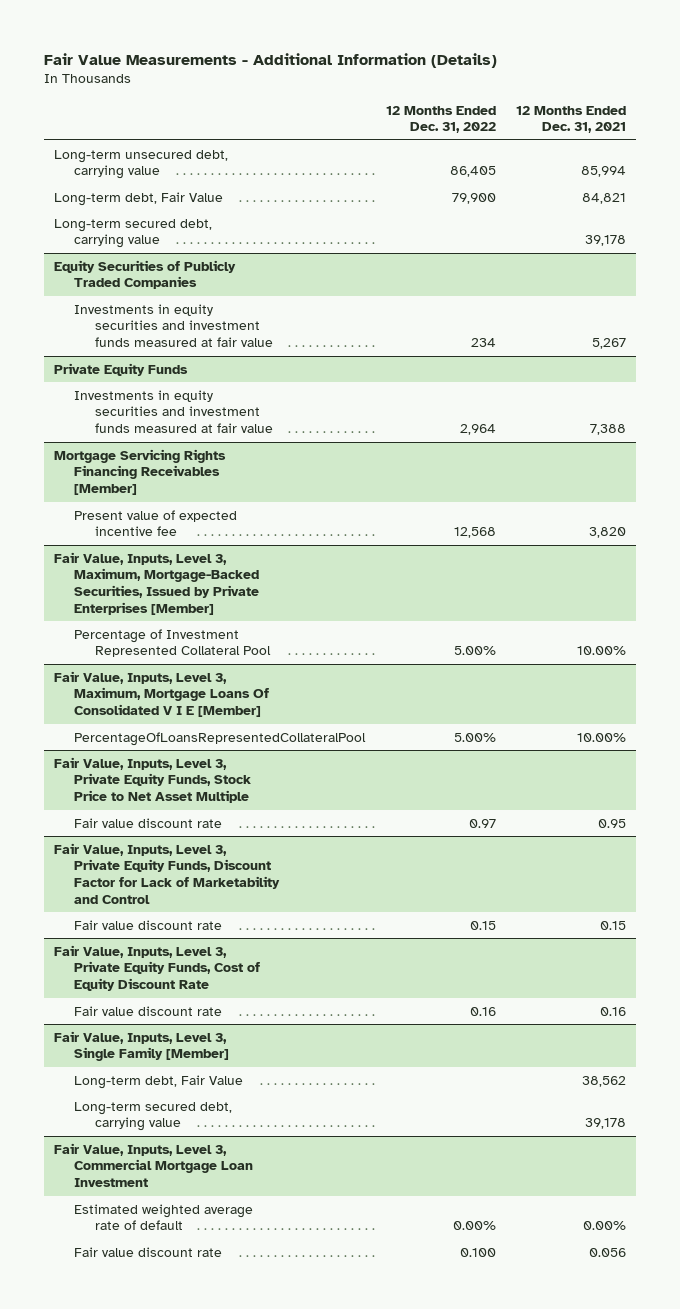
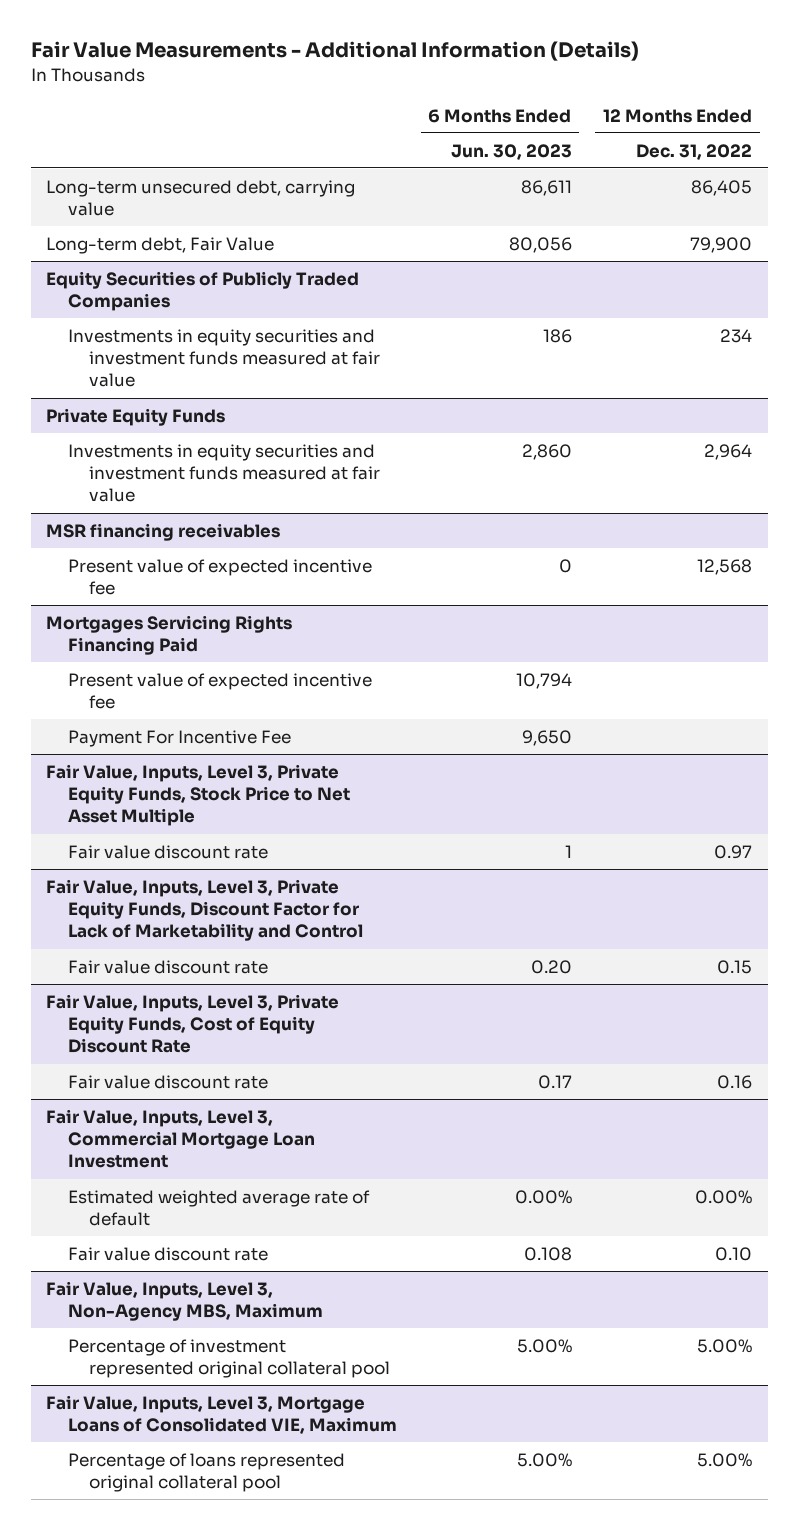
- | 12 Months Ended Dec. 31, 2022 | 12 Months Ended Dec. 31, 2021
+ | 6 Months Ended Jun. 30, 2023 | 12 Months Ended Dec. 31, 2022
- Long-term secured debt, carrying value | | 39,178
- Mortgage Servicing Rights Financing Receivables [Member]
+ MSR financing receivables
- Fair Value, Inputs, Level 3, Maximum, Mortgage-Backed Securities, Issued by Private Enterprises [Member]
- Percentage of Investment Represented Collateral Pool | 5.00% | 10.00%
- Fair Value, Inputs, Level 3, Maximum, Mortgage Loans Of Consolidated V I E [Member]
- PercentageOfLoansRepresentedCollateralPool | 5.00% | 10.00%
+ Mortgages Servicing Rights Financing Paid
+ Present value of expected incentive fee | 10,794 |
+ Payment For Incentive Fee | 9,650 |
- Fair Value, Inputs, Level 3, Single Family [Member]
- Long-term debt, Fair Value | | 38,562
- Long-term secured debt, carrying value | | 39,178
@ Fair Value, Inputs, Level 3, Commercial Mortgage Loan Investment
- Fair value discount rate | 0.100 | 0.056
+ Fair value discount rate | 0.108 | 0.10
+ Fair Value, Inputs, Level 3, Non-Agency MBS, Maximum
+ Percentage of investment represented original collateral pool | 5.00% | 5.00%
+ Fair Value, Inputs, Level 3, Mortgage Loans of Consolidated VIE, Maximum
+ Percentage of loans represented original collateral pool | 5.00% | 5.00%

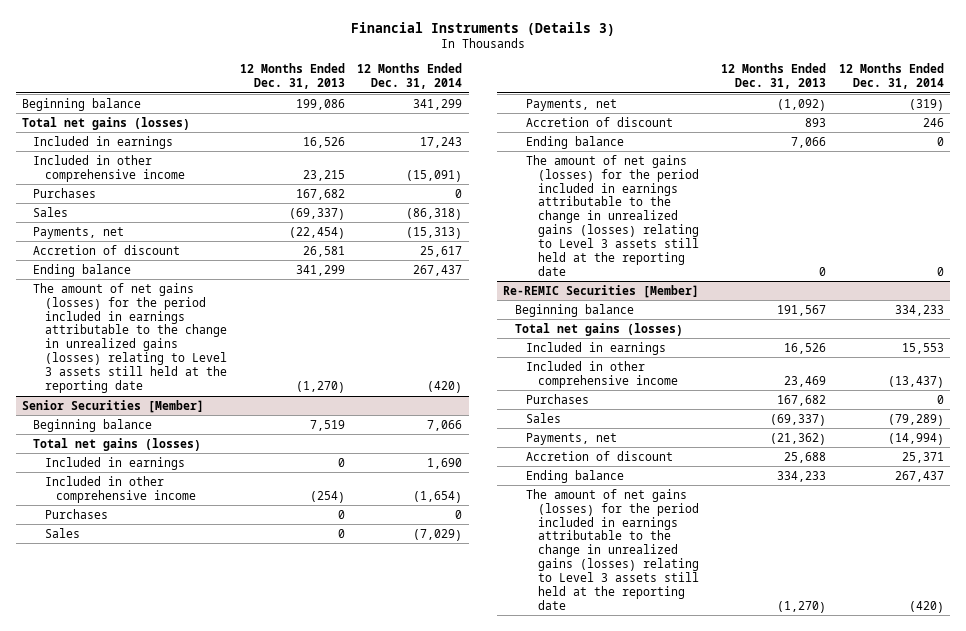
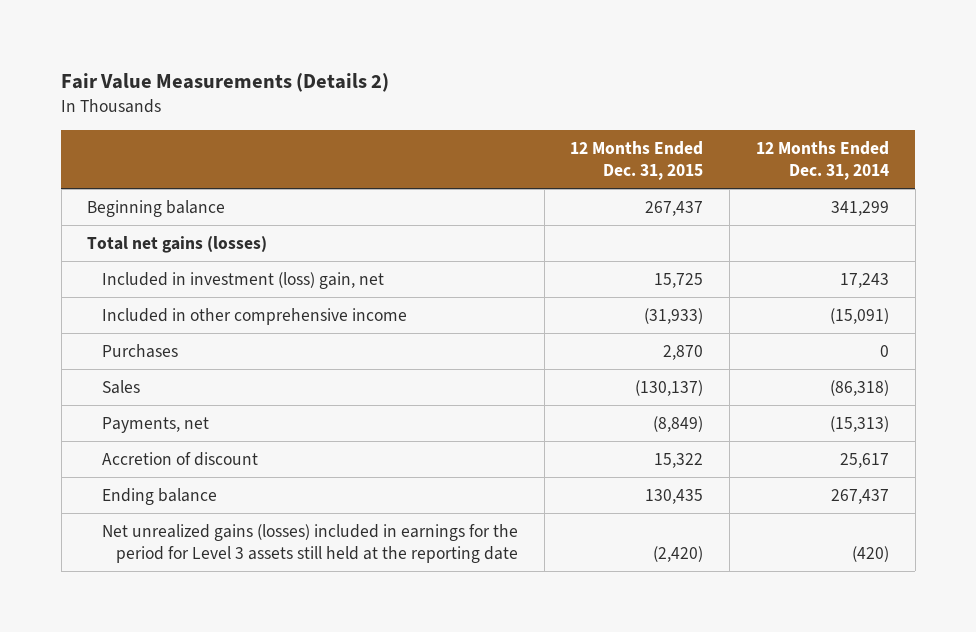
- Financial Instruments (Details 3)
+ Fair Value Measurements (Details 2)
- | 12 Months Ended Dec. 31, 2013 | 12 Months Ended Dec. 31, 2014
+ | 12 Months Ended Dec. 31, 2015 | 12 Months Ended Dec. 31, 2014
- Included in earnings | 16,526 | 17,243
+ Included in investment (loss) gain, net | 15,725 | 17,243
- The amount of net gains (losses) for the period included in earnings attributable to the change in unrealized gains (losses) relating to Level 3 assets still held at the reporting date | (1,270) | (420)
- Senior Securities [Member]
- Beginning balance | 7,519 | 7,066
- Total net gains (losses)
- Included in earnings | 0 | 1,690
- Included in other comprehensive income | (254) | (1,654)
- Purchases | 0 | 0
- Sales | 0 | (7,029)
- Payments, net | (1,092) | (319)
- Accretion of discount | 893 | 246
- Ending balance | 7,066 | 0
- The amount of net gains (losses) for the period included in earnings attributable to the change in unrealized gains (losses) relating to Level 3 assets still held at the reporting date | 0 | 0
- Re-REMIC Securities [Member]
- Beginning balance | 191,567 | 334,233
- Total net gains (losses)
- Included in earnings | 16,526 | 15,553
- Included in other comprehensive income | 23,469 | (13,437)
- Purchases | 167,682 | 0
- Sales | (69,337) | (79,289)
- Payments, net | (21,362) | (14,994)
- Accretion of discount | 25,688 | 25,371
- Ending balance | 334,233 | 267,437
- The amount of net gains (losses) for the period included in earnings attributable to the change in unrealized gains (losses) relating to Level 3 assets still held at the reporting date | (1,270) | (420)
+ Net unrealized gains (losses) included in earnings for the period for Level 3 assets still held at the reporting date | (2,420) | (420)

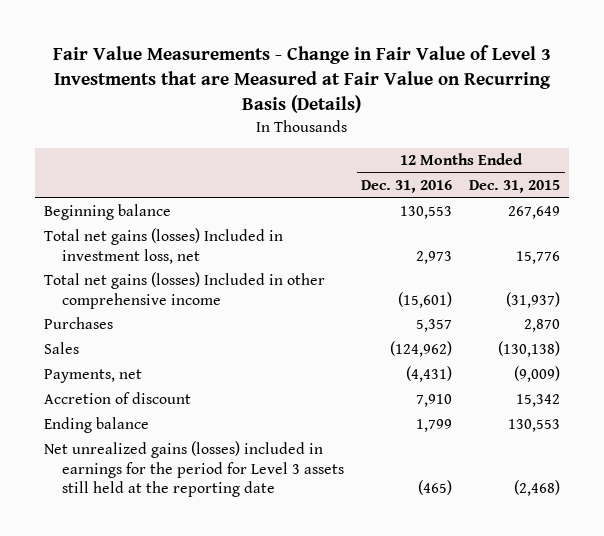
- Fair Value Measurements (Details 2)
+ Fair Value Measurements - Change in Fair Value of Level 3 Investments that are Measured at Fair Value on Recurring Basis (Details)
- | 12 Months Ended Dec. 31, 2015 | 12 Months Ended Dec. 31, 2014
+ | 12 Months Ended Dec. 31, 2016 | 12 Months Ended Dec. 31, 2015
- Beginning balance | 267,437 | 341,299
- Total net gains (losses)
- Included in investment (loss) gain, net | 15,725 | 17,243
- Included in other comprehensive income | (31,933) | (15,091)
+ Beginning balance | 130,553 | 267,649
+ Total net gains (losses) Included in investment loss, net | 2,973 | 15,776
+ Total net gains (losses) Included in other comprehensive income | (15,601) | (31,937)
- Sales | (130,137) | (86,318)
- Payments, net | (8,849) | (15,313)
- Accretion of discount | 15,322 | 25,617
- Ending balance | 130,435 | 267,437
- Net unrealized gains (losses) included in earnings for the period for Level 3 assets still held at the reporting date | (2,420) | (420)
+ Sales | (124,962) | (130,138)
+ Payments, net | (4,431) | (9,009)
+ Accretion of discount | 7,910 | 15,342
+ Ending balance | 1,799 | 130,553
+ Net unrealized gains (losses) included in earnings for the period for Level 3 assets still held at the reporting date | (465) | (2,468)

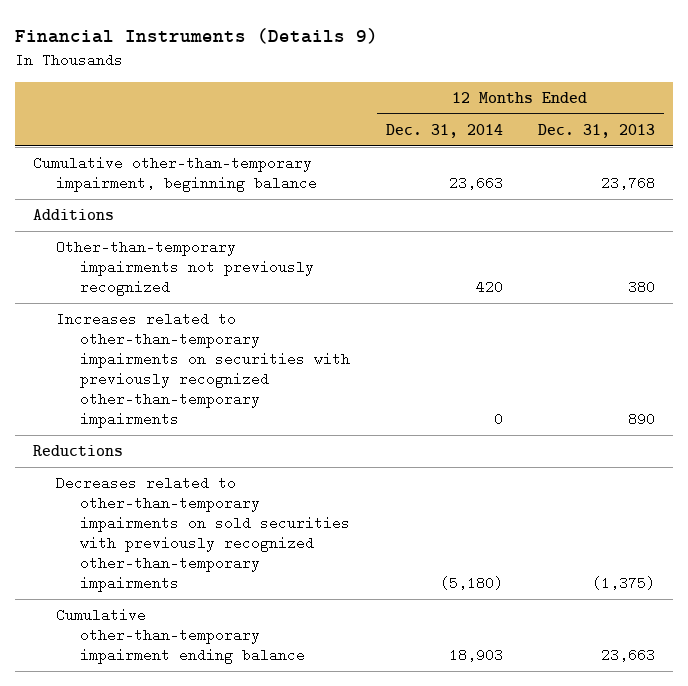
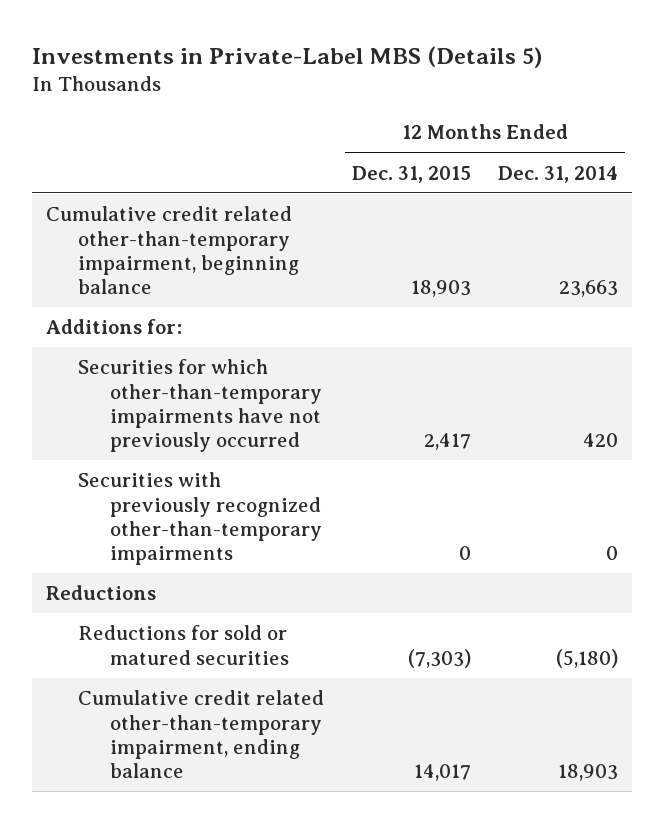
- Financial Instruments (Details 9)
+ Investments in Private-Label MBS (Details 5)
- | 12 Months Ended Dec. 31, 2014 | 12 Months Ended Dec. 31, 2013
+ | 12 Months Ended Dec. 31, 2015 | 12 Months Ended Dec. 31, 2014
- Cumulative other-than-temporary impairment, beginning balance | 23,663 | 23,768
- Additions
- Other-than-temporary impairments not previously recognized | 420 | 380
- Increases related to other-than-temporary impairments on securities with previously recognized other-than-temporary impairments | 0 | 890
+ Cumulative credit related other-than-temporary impairment, beginning balance | 18,903 | 23,663
+ Additions for:
+ Securities for which other-than-temporary impairments have not previously occurred | 2,417 | 420
+ Securities with previously recognized other-than-temporary impairments | 0 | 0
- Decreases related to other-than-temporary impairments on sold securities with previously recognized other-than-temporary impairments | (5,180) | (1,375)
- Cumulative other-than-temporary impairment ending balance | 18,903 | 23,663
+ Reductions for sold or matured securities | (7,303) | (5,180)
+ Cumulative credit related other-than-temporary impairment, ending balance | 14,017 | 18,903

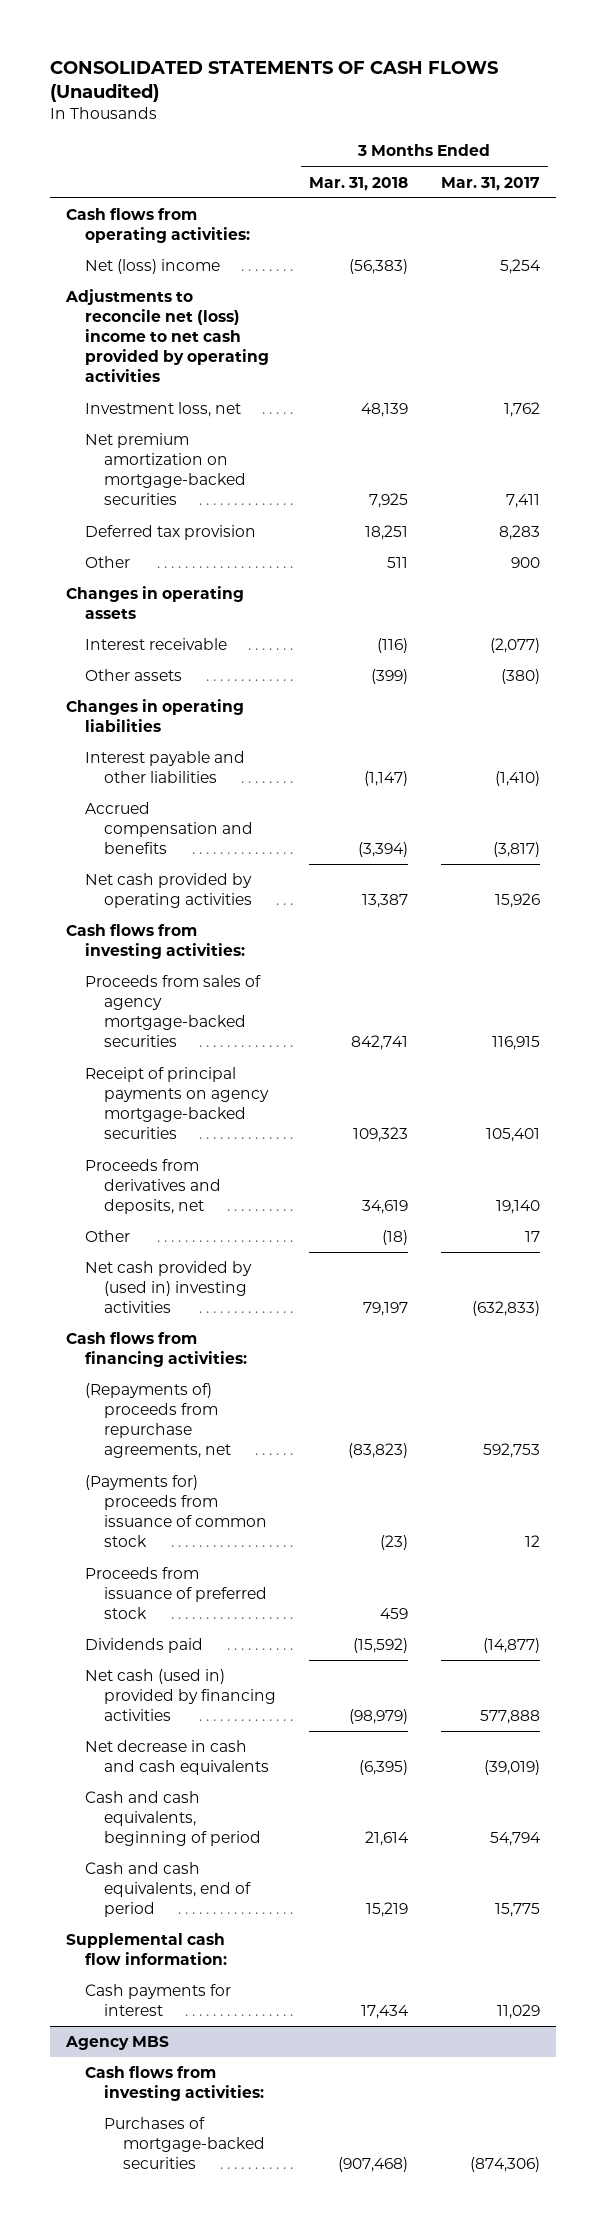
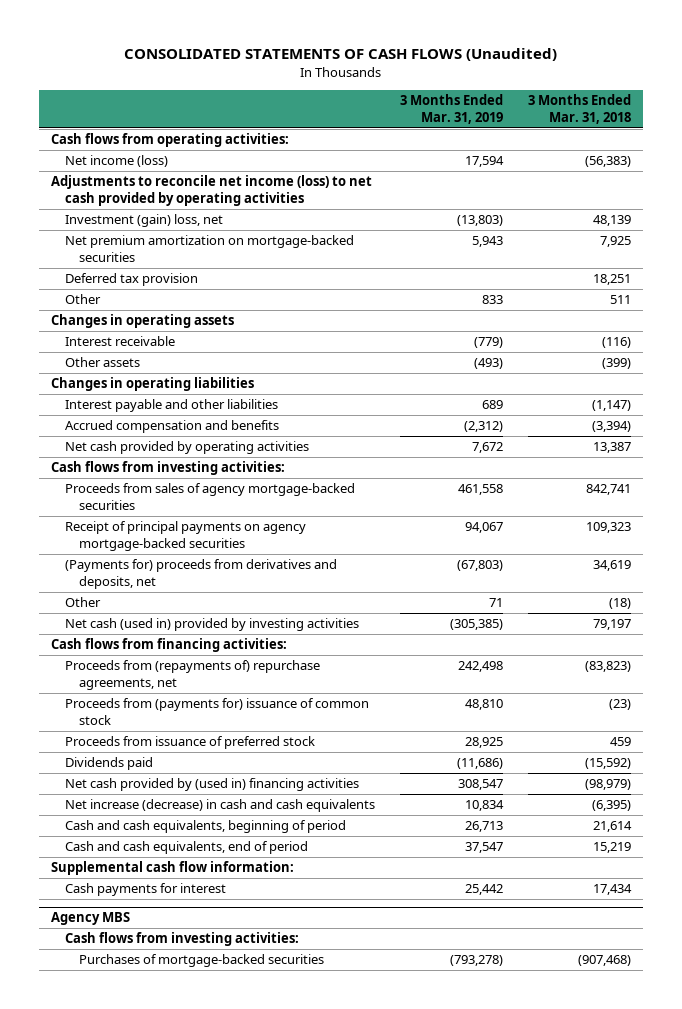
- | 3 Months Ended Mar. 31, 2018 | 3 Months Ended Mar. 31, 2017
+ | 3 Months Ended Mar. 31, 2019 | 3 Months Ended Mar. 31, 2018
- Net (loss) income | (56,383) | 5,254
- Adjustments to reconcile net (loss) income to net cash provided by operating activities
- Investment loss, net | 48,139 | 1,762
+ Net income (loss) | 17,594 | (56,383)
+ Adjustments to reconcile net income (loss) to net cash provided by operating activities
+ Investment (gain) loss, net | (13,803) | 48,139
- Proceeds from derivatives and deposits, net | 34,619 | 19,140
+ (Payments for) proceeds from derivatives and deposits, net | (67,803) | 34,619
- Net cash provided by (used in) investing activities | 79,197 | (632,833)
+ Net cash (used in) provided by investing activities | (305,385) | 79,197
- (Repayments of) proceeds from repurchase agreements, net | (83,823) | 592,753
- (Payments for) proceeds from issuance of common stock | (23) | 12
+ Proceeds from (repayments of) repurchase agreements, net | 242,498 | (83,823)
+ Proceeds from (payments for) issuance of common stock | 48,810 | (23)
- Net cash (used in) provided by financing activities | (98,979) | 577,888
- Net decrease in cash and cash equivalents | (6,395) | (39,019)
+ Net cash provided by (used in) financing activities | 308,547 | (98,979)
+ Net increase (decrease) in cash and cash equivalents | 10,834 | (6,395)

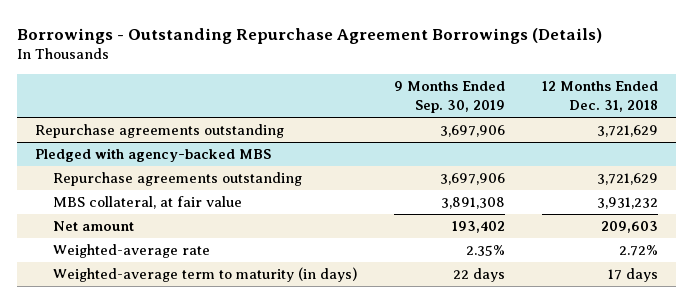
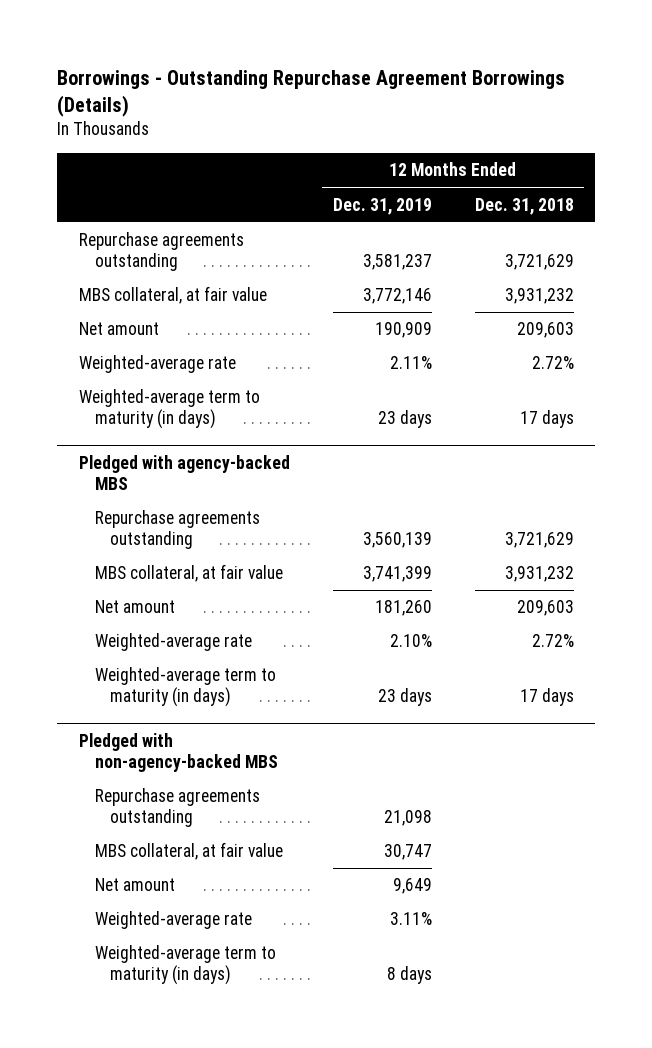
- | 9 Months Ended Sep. 30, 2019 | 12 Months Ended Dec. 31, 2018
+ | 12 Months Ended Dec. 31, 2019 | 12 Months Ended Dec. 31, 2018
+ MBS collateral, at fair value | 3,772,146 | 3,931,232
+ Net amount | 190,909 | 209,603
+ Weighted-average rate | 2.11% | 2.72%
+ Weighted-average term to maturity (in days) | 23 days | 17 days
+ Pledged with non-agency-backed MBS
+ Repurchase agreements outstanding | 21,098 |
+ MBS collateral, at fair value | 30,747 |
+ Net amount | 9,649 |
+ Weighted-average rate | 3.11% |
+ Weighted-average term to maturity (in days) | 8 days |

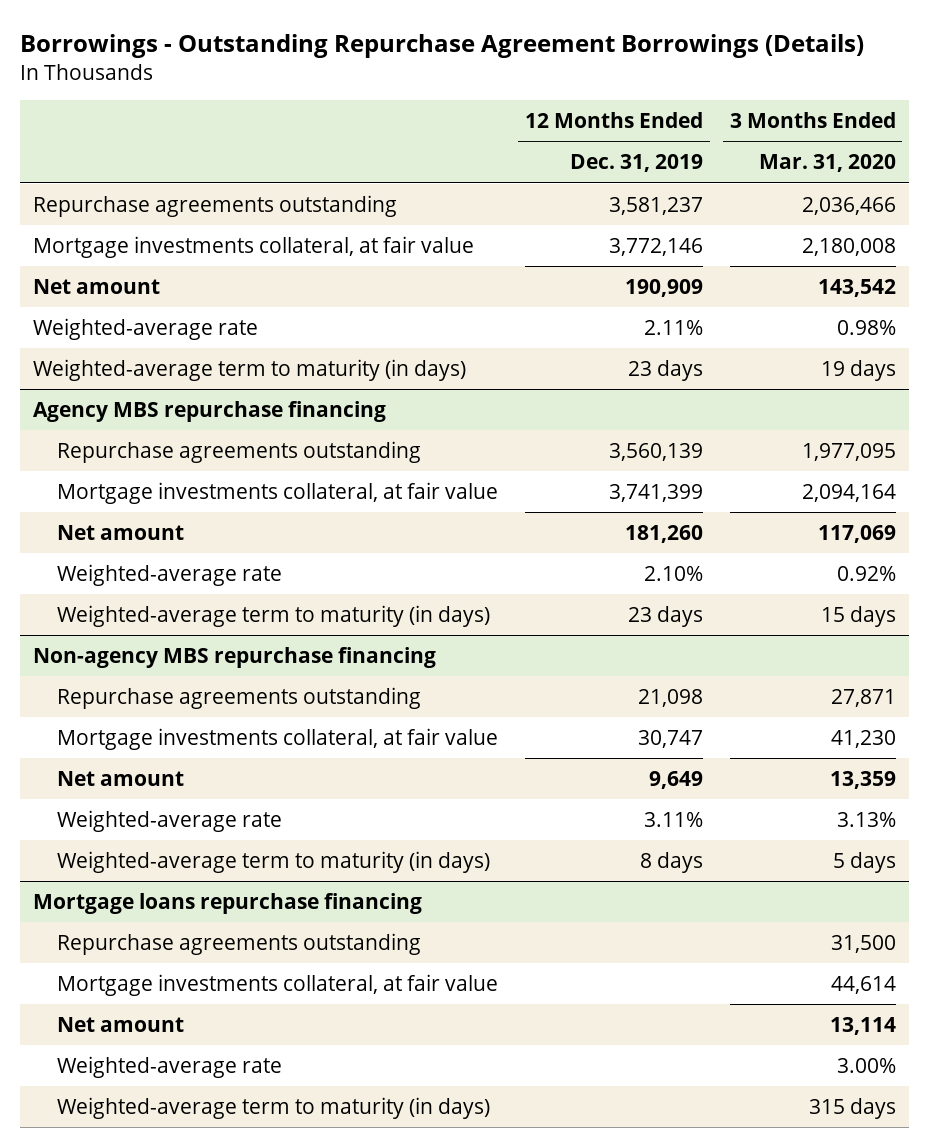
- | 12 Months Ended Dec. 31, 2019 | 12 Months Ended Dec. 31, 2018
+ | 12 Months Ended Dec. 31, 2019 | 3 Months Ended Mar. 31, 2020
- MBS collateral, at fair value | 3,772,146 | 3,931,232
+ Mortgage investments collateral, at fair value | 3,772,146 | 2,180,008
- Pledged with agency-backed MBS
+ Agency MBS repurchase financing
- MBS collateral, at fair value | 3,741,399 | 3,931,232
+ Mortgage investments collateral, at fair value | 3,741,399 | 2,094,164
- Pledged with non-agency-backed MBS
+ Non-agency MBS repurchase financing
- MBS collateral, at fair value | 30,747 |
+ Mortgage investments collateral, at fair value | 30,747 | 41,230
+ Mortgage loans repurchase financing
+ Repurchase agreements outstanding | | 31,500
+ Mortgage investments collateral, at fair value | | 44,614
+ Net amount | | 13,114
+ Weighted-average rate | | 3.00%
+ Weighted-average term to maturity (in days) | | 315 days

